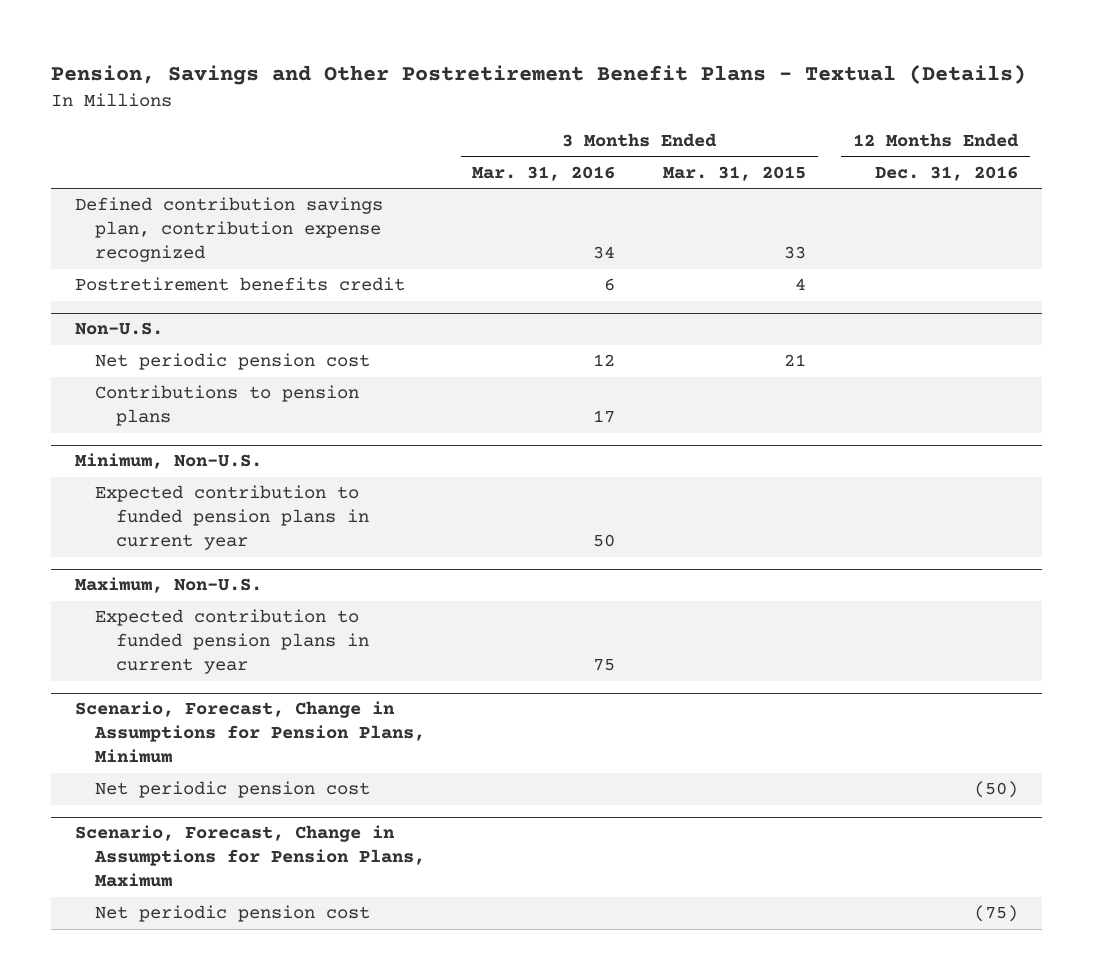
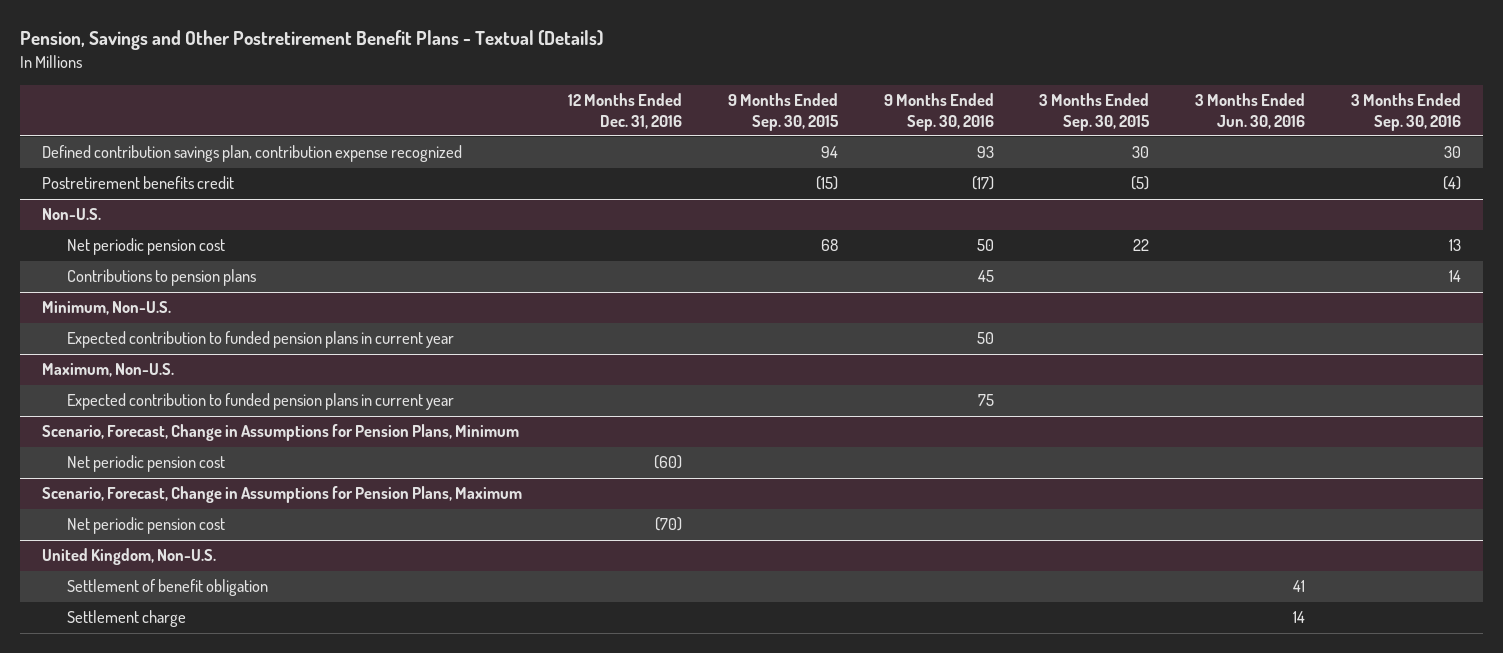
- | 3 Months Ended Mar. 31, 2016 | 3 Months Ended Mar. 31, 2015 | 12 Months Ended Dec. 31, 2016
+ | 12 Months Ended Dec. 31, 2016 | 9 Months Ended Sep. 30, 2015 | 9 Months Ended Sep. 30, 2016 | 3 Months Ended Sep. 30, 2015 | 3 Months Ended Jun. 30, 2016 | 3 Months Ended Sep. 30, 2016
@ Scenario, Forecast, Change in Assumptions for Pension Plans, Minimum
- Net periodic pension cost | | | (50)
+ Net periodic pension cost | (60) | | | | |
@ Scenario, Forecast, Change in Assumptions for Pension Plans, Maximum
- Net periodic pension cost | | | (75)
+ Net periodic pension cost | (70) | | | | |
+ United Kingdom, Non-U.S.
+ Settlement of benefit obligation | | | | | 41 |
+ Settlement charge | | | | | 14 |

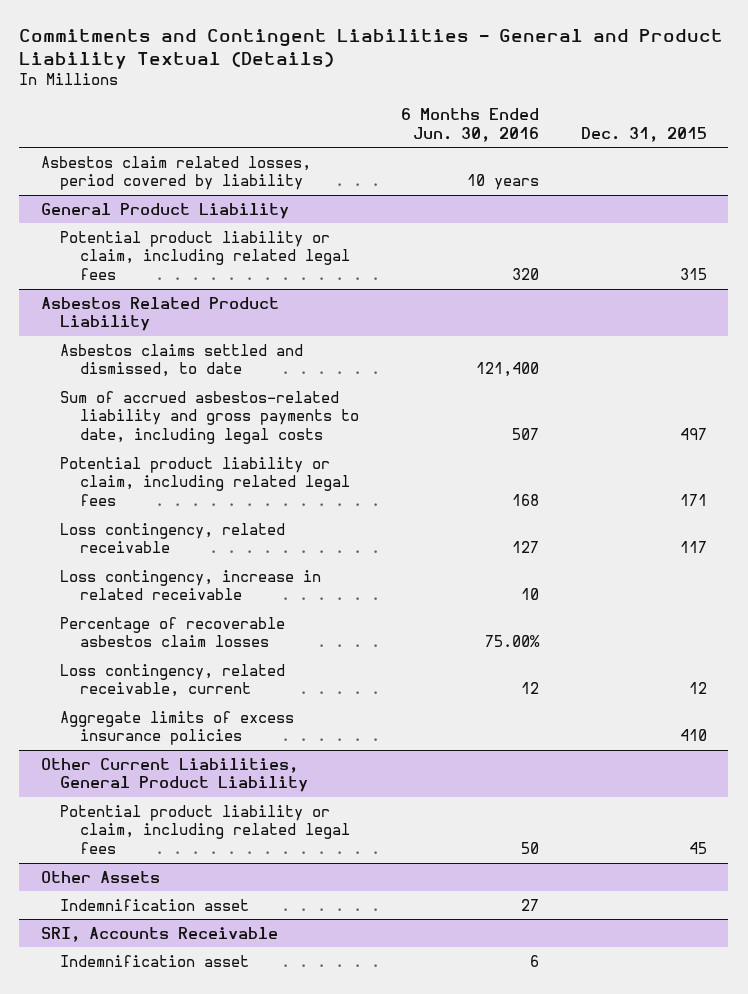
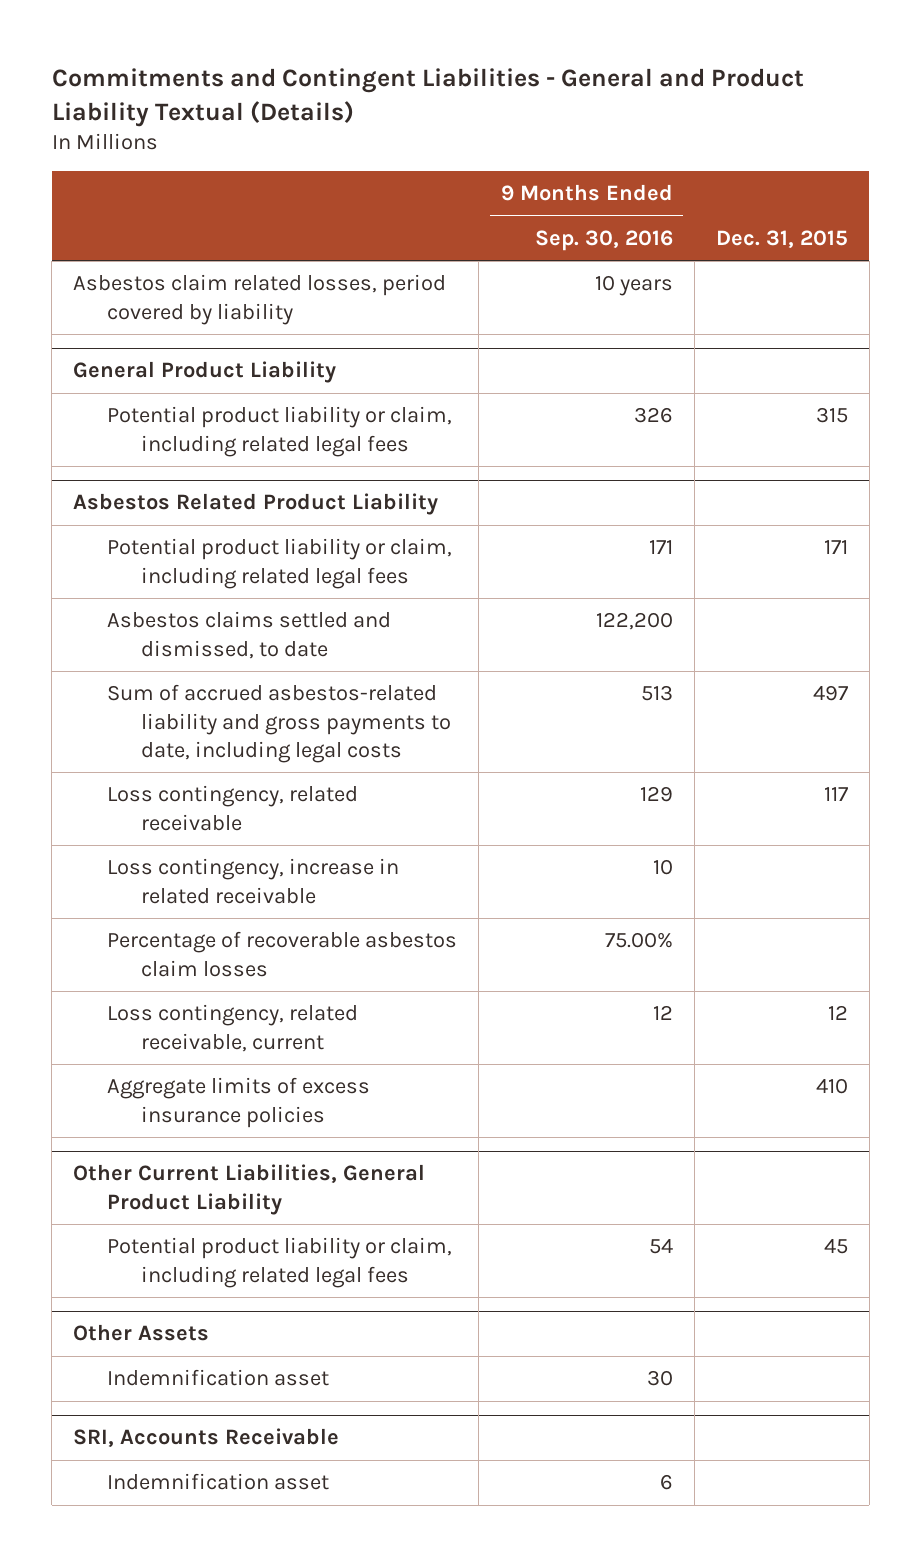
- | 6 Months Ended Jun. 30, 2016 | Dec. 31, 2015
+ | 9 Months Ended Sep. 30, 2016 | Dec. 31, 2015
@ Asbestos Related Product Liability
moved up: Potential product liability or claim, including related legal fees | 171 | 171

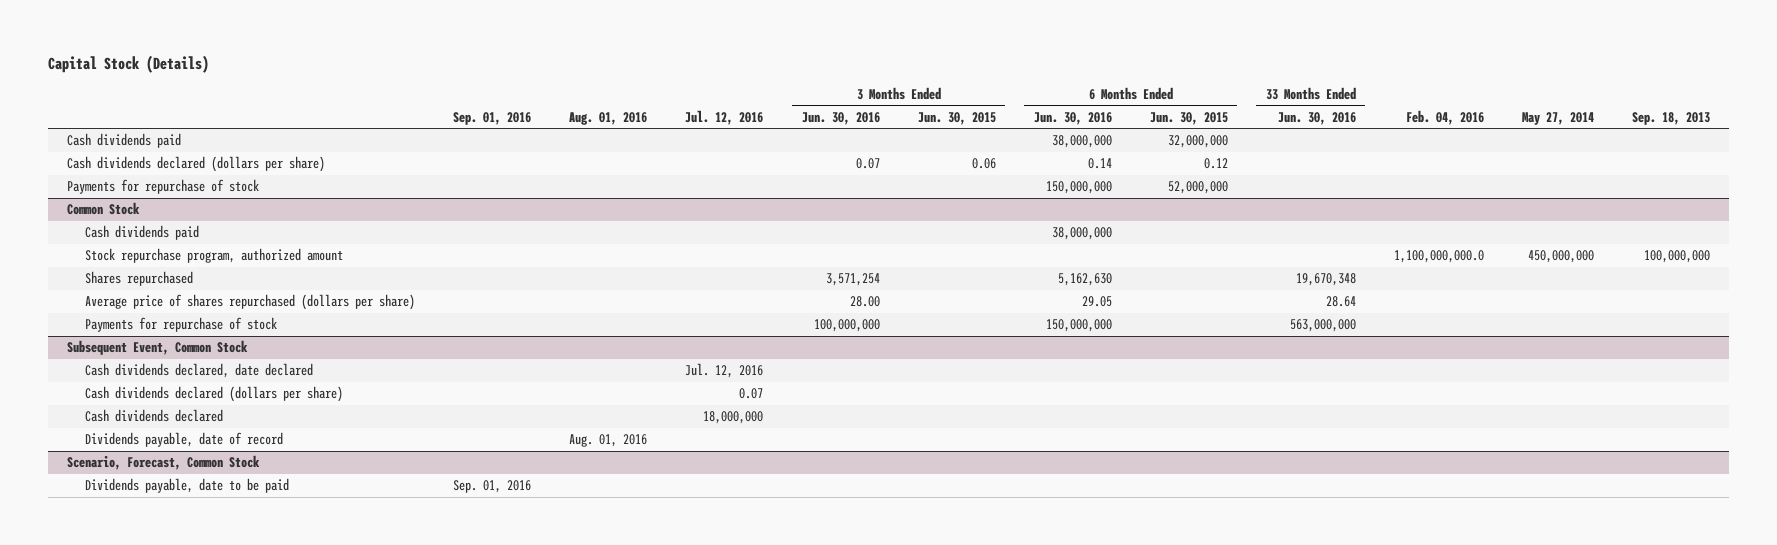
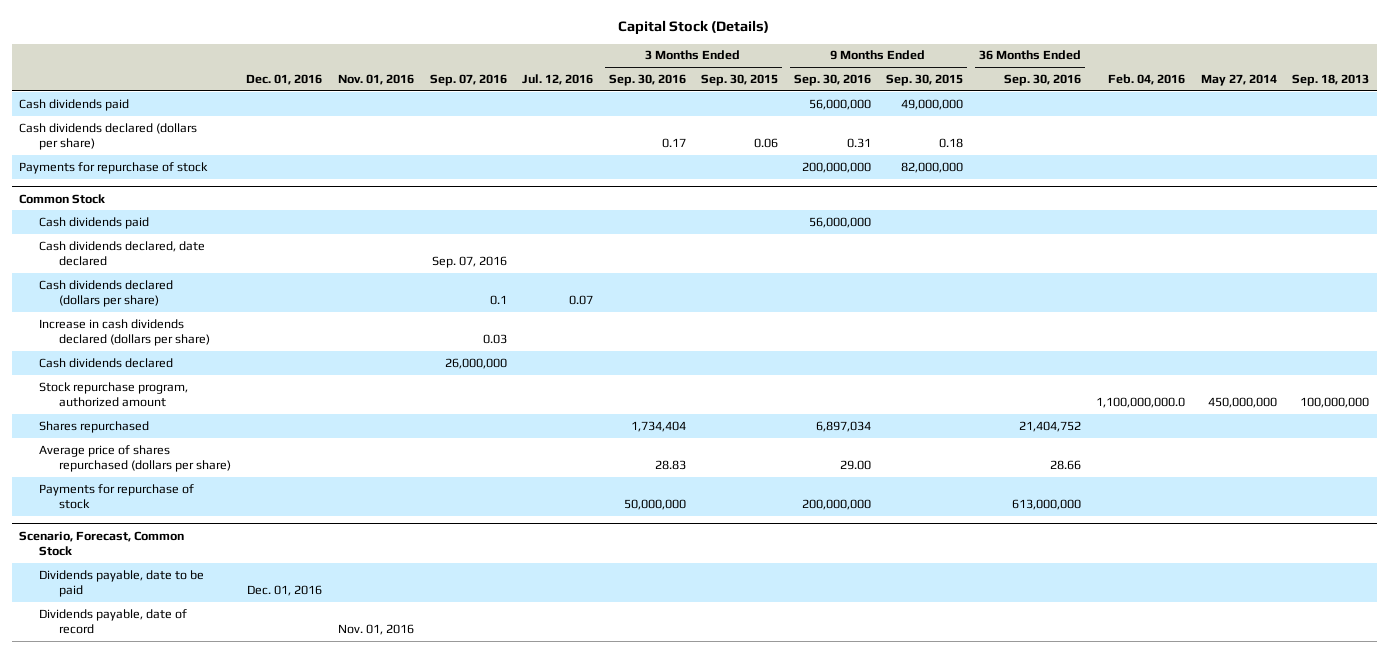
- | Sep. 01, 2016 | Aug. 01, 2016 | Jul. 12, 2016 | 3 Months Ended Jun. 30, 2016 | 3 Months Ended Jun. 30, 2015 | 6 Months Ended Jun. 30, 2016 | 6 Months Ended Jun. 30, 2015 | 33 Months Ended Jun. 30, 2016 | Feb. 04, 2016 | May 27, 2014 | Sep. 18, 2013
+ | Dec. 01, 2016 | Nov. 01, 2016 | Sep. 07, 2016 | Jul. 12, 2016 | 3 Months Ended Sep. 30, 2016 | 3 Months Ended Sep. 30, 2015 | 9 Months Ended Sep. 30, 2016 | 9 Months Ended Sep. 30, 2015 | 36 Months Ended Sep. 30, 2016 | Feb. 04, 2016 | May 27, 2014 | Sep. 18, 2013
@ Common Stock
+ Cash dividends declared, date declared | | | Sep. 07, 2016 | | | | | | | | |
+ Cash dividends declared (dollars per share) | | | 0.1 | 0.07 | | | | | | | |
+ Increase in cash dividends declared (dollars per share) | | | 0.03 | | | | | | | | |
+ Cash dividends declared | | | 26,000,000 | | | | | | | | |
- Subsequent Event, Common Stock
- Cash dividends declared, date declared | | | Jul. 12, 2016 | | | | | | | |
- Cash dividends declared (dollars per share) | | | 0.07 | | | | | | | |
- Cash dividends declared | | | 18,000,000 | | | | | | | |
- Dividends payable, date of record | | Aug. 01, 2016 | | | | | | | | |
@ Scenario, Forecast, Common Stock
+ Dividends payable, date of record | | Nov. 01, 2016 | | | | | | | | | |

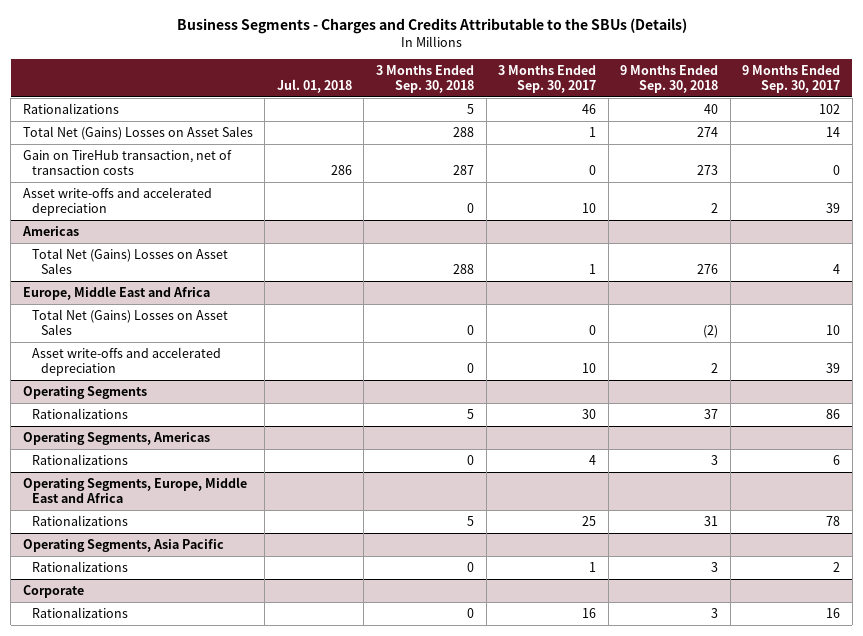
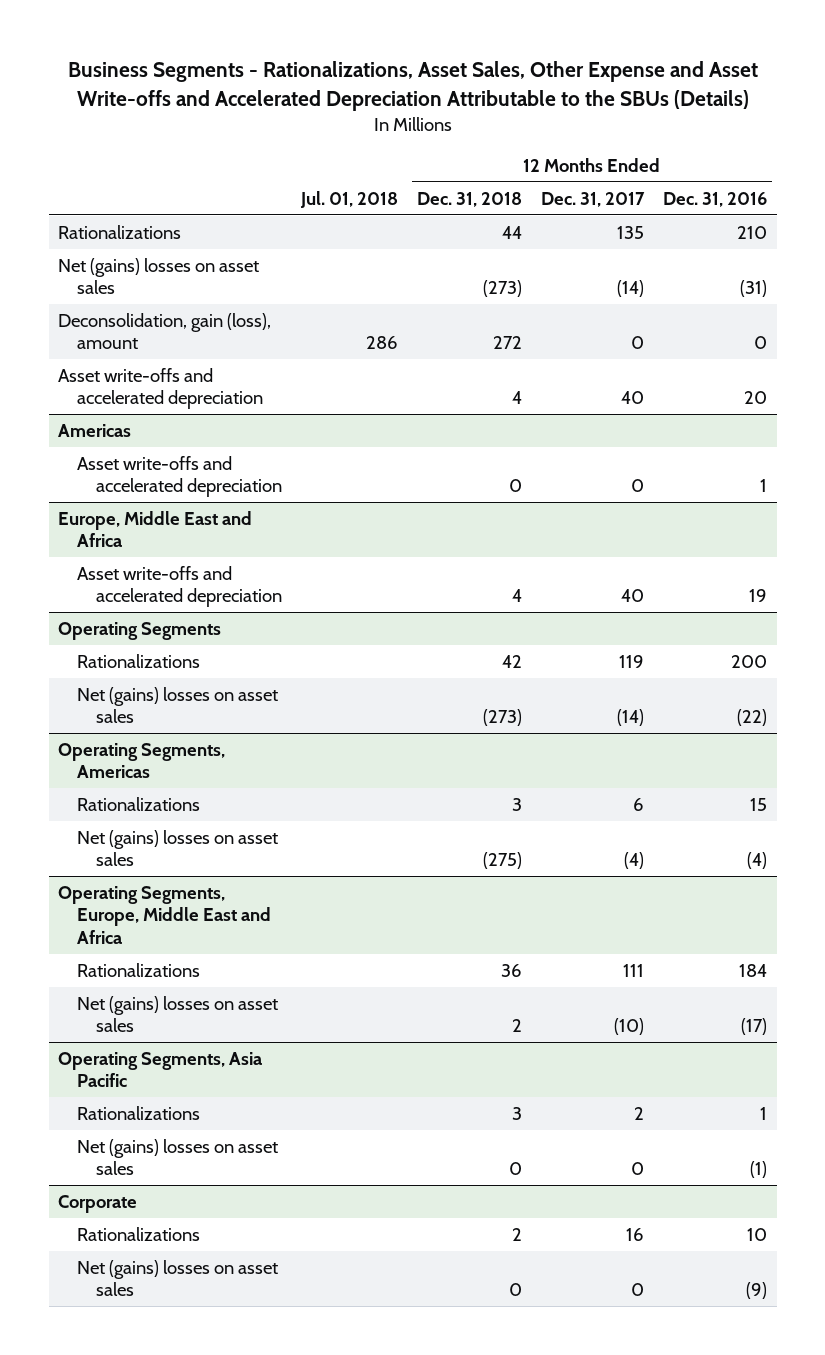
- Business Segments - Charges and Credits Attributable to the SBUs (Details)
+ Business Segments - Rationalizations, Asset Sales, Other Expense and Asset Write-offs and Accelerated Depreciation Attributable to the SBUs (Details)
- | Jul. 01, 2018 | 3 Months Ended Sep. 30, 2018 | 3 Months Ended Sep. 30, 2017 | 9 Months Ended Sep. 30, 2018 | 9 Months Ended Sep. 30, 2017
+ | Jul. 01, 2018 | 12 Months Ended Dec. 31, 2018 | 12 Months Ended Dec. 31, 2017 | 12 Months Ended Dec. 31, 2016
- Total Net (Gains) Losses on Asset Sales | | 288 | 1 | 274 | 14
- Gain on TireHub transaction, net of transaction costs | 286 | 287 | 0 | 273 | 0
+ Net (gains) losses on asset sales | | (273) | (14) | (31)
+ Deconsolidation, gain (loss), amount | 286 | 272 | 0 | 0
@ Americas
- Total Net (Gains) Losses on Asset Sales | | 288 | 1 | 276 | 4
+ Asset write-offs and accelerated depreciation | | 0 | 0 | 1
@ Europe, Middle East and Africa
- Total Net (Gains) Losses on Asset Sales | | 0 | 0 | (2) | 10
@ Operating Segments
+ Net (gains) losses on asset sales | | (273) | (14) | (22)
@ Operating Segments, Americas
+ Net (gains) losses on asset sales | | (275) | (4) | (4)
@ Operating Segments, Europe, Middle East and Africa
+ Net (gains) losses on asset sales | | 2 | (10) | (17)
@ Operating Segments, Asia Pacific
+ Net (gains) losses on asset sales | | 0 | 0 | (1)
@ Corporate
+ Net (gains) losses on asset sales | | 0 | 0 | (9)

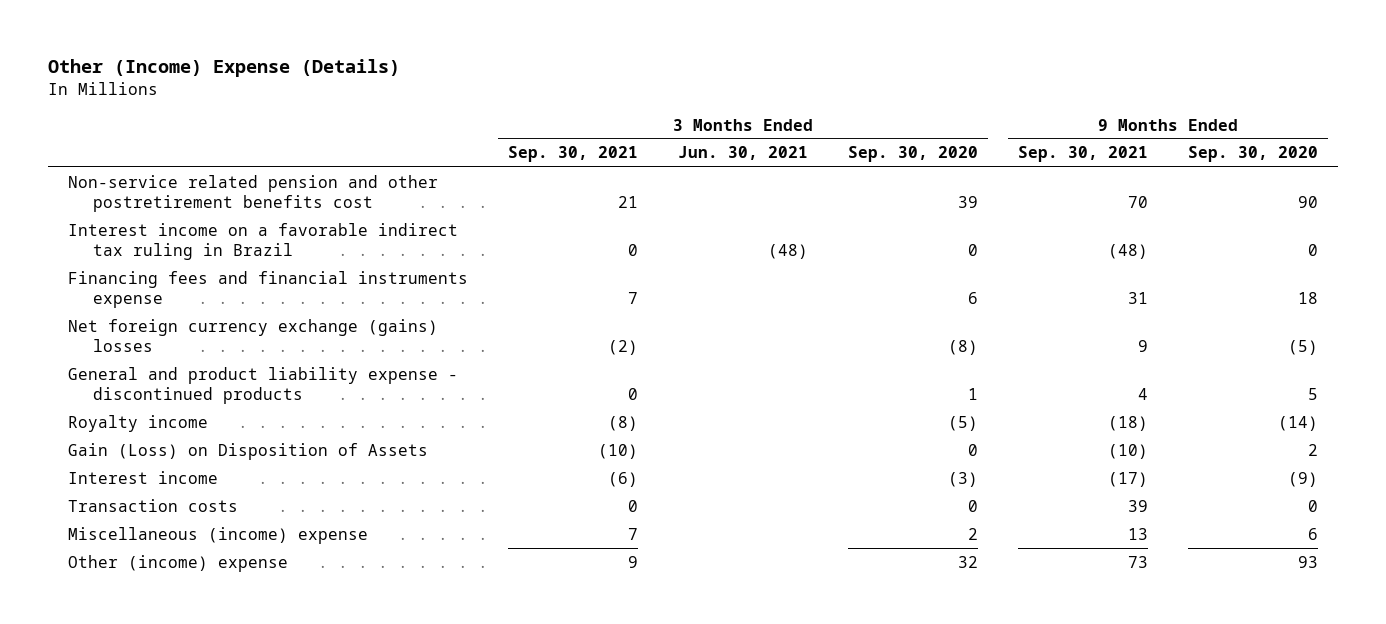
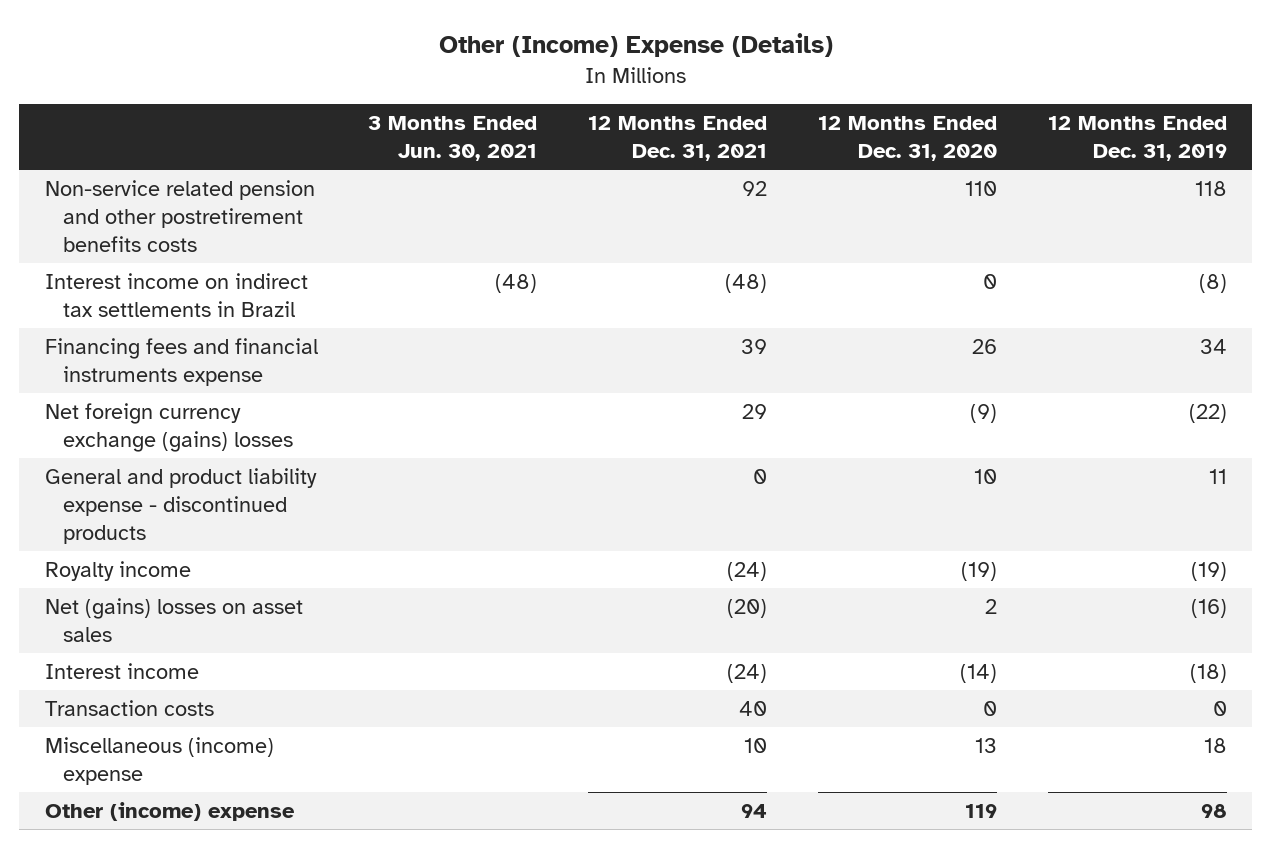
- | 3 Months Ended Sep. 30, 2021 | 3 Months Ended Jun. 30, 2021 | 3 Months Ended Sep. 30, 2020 | 9 Months Ended Sep. 30, 2021 | 9 Months Ended Sep. 30, 2020
+ | 3 Months Ended Jun. 30, 2021 | 12 Months Ended Dec. 31, 2021 | 12 Months Ended Dec. 31, 2020 | 12 Months Ended Dec. 31, 2019
- Non-service related pension and other postretirement benefits cost | 21 | | 39 | 70 | 90
- Interest income on a favorable indirect tax ruling in Brazil | 0 | (48) | 0 | (48) | 0
+ Non-service related pension and other postretirement benefits costs | | 92 | 110 | 118
+ Interest income on indirect tax settlements in Brazil | (48) | (48) | 0 | (8)
- Gain (Loss) on Disposition of Assets | (10) | | 0 | (10) | 2
+ Net (gains) losses on asset sales | | (20) | 2 | (16)

